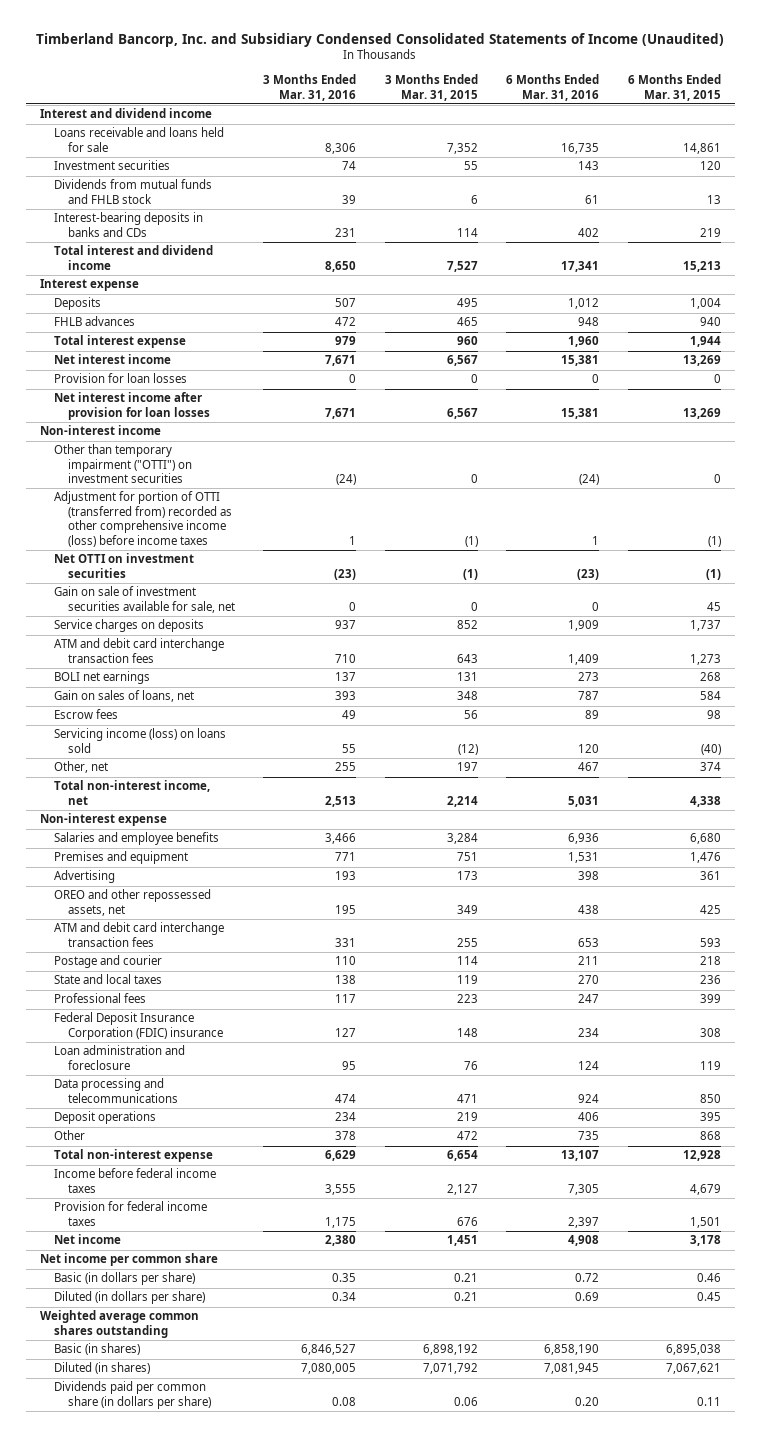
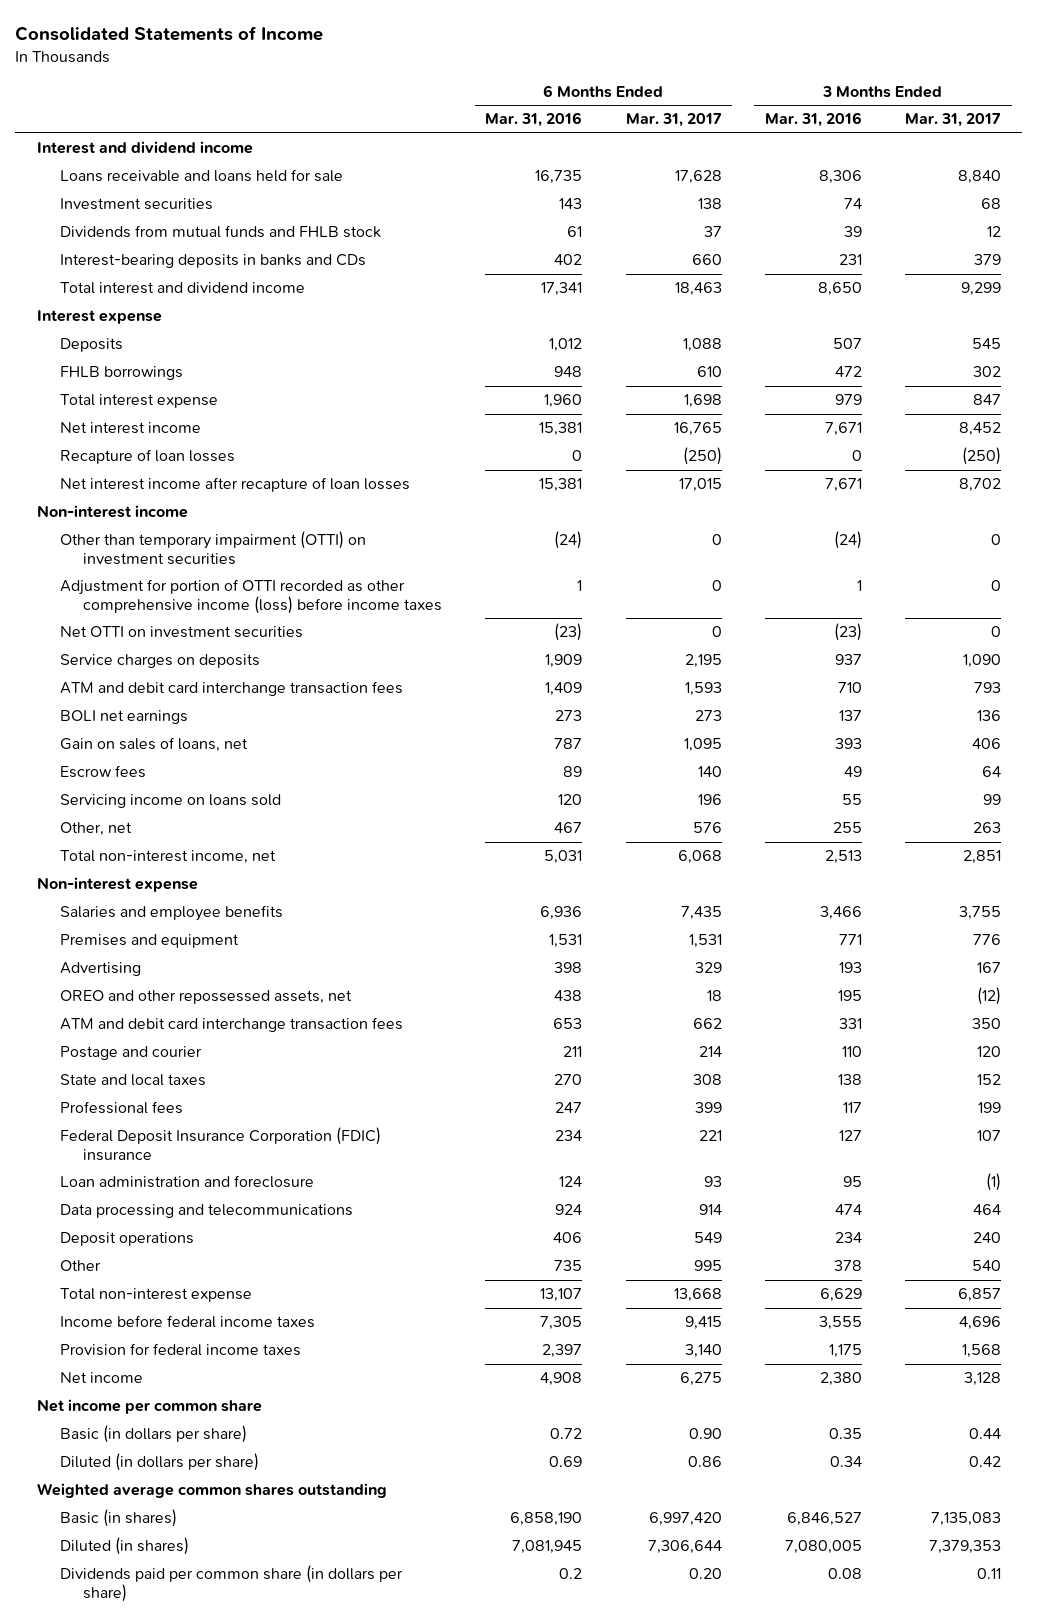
- Timberland Bancorp, Inc. and Subsidiary Condensed Consolidated Statements of Income (Unaudited)
+ Consolidated Statements of Income
- | 3 Months Ended Mar. 31, 2016 | 3 Months Ended Mar. 31, 2015 | 6 Months Ended Mar. 31, 2016 | 6 Months Ended Mar. 31, 2015
+ | 6 Months Ended Mar. 31, 2016 | 6 Months Ended Mar. 31, 2017 | 3 Months Ended Mar. 31, 2016 | 3 Months Ended Mar. 31, 2017
- FHLB advances | 472 | 465 | 948 | 940
+ FHLB borrowings | 948 | 610 | 472 | 302
- Provision for loan losses | 0 | 0 | 0 | 0
- Net interest income after provision for loan losses | 7,671 | 6,567 | 15,381 | 13,269
+ Recapture of loan losses | 0 | (250) | 0 | (250)
+ Net interest income after recapture of loan losses | 15,381 | 17,015 | 7,671 | 8,702
- Other than temporary impairment ("OTTI") on investment securities | (24) | 0 | (24) | 0
- Adjustment for portion of OTTI (transferred from) recorded as other comprehensive income (loss) before income taxes | 1 | (1) | 1 | (1)
+ Other than temporary impairment (OTTI) on investment securities | (24) | 0 | (24) | 0
+ Adjustment for portion of OTTI recorded as other comprehensive income (loss) before income taxes | 1 | 0 | 1 | 0
- Gain on sale of investment securities available for sale, net | 0 | 0 | 0 | 45
- Servicing income (loss) on loans sold | 55 | (12) | 120 | (40)
+ Servicing income on loans sold | 120 | 196 | 55 | 99
- Dividends paid per common share (in dollars per share) | 0.08 | 0.06 | 0.20 | 0.11
+ Dividends paid per common share (in dollars per share) | 0.2 | 0.20 | 0.08 | 0.11

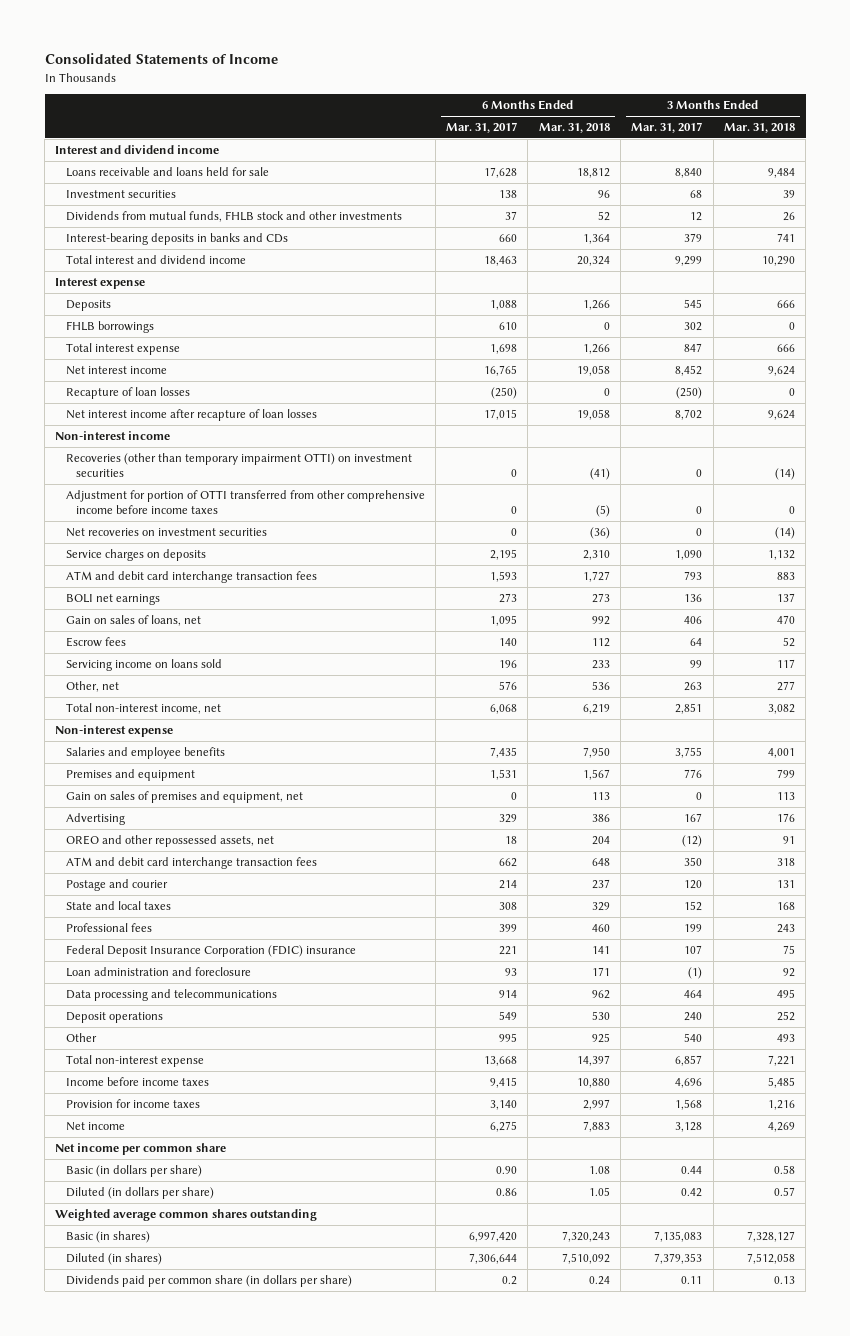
- | 6 Months Ended Mar. 31, 2016 | 6 Months Ended Mar. 31, 2017 | 3 Months Ended Mar. 31, 2016 | 3 Months Ended Mar. 31, 2017
+ | 6 Months Ended Mar. 31, 2017 | 6 Months Ended Mar. 31, 2018 | 3 Months Ended Mar. 31, 2017 | 3 Months Ended Mar. 31, 2018
- Dividends from mutual funds and FHLB stock | 61 | 37 | 39 | 12
+ Dividends from mutual funds, FHLB stock and other investments | 37 | 52 | 12 | 26
- Other than temporary impairment (OTTI) on investment securities | (24) | 0 | (24) | 0
- Adjustment for portion of OTTI recorded as other comprehensive income (loss) before income taxes | 1 | 0 | 1 | 0
- Net OTTI on investment securities | (23) | 0 | (23) | 0
+ Recoveries (other than temporary impairment OTTI) on investment securities | 0 | (41) | 0 | (14)
+ Adjustment for portion of OTTI transferred from other comprehensive income before income taxes | 0 | (5) | 0 | 0
+ Net recoveries on investment securities | 0 | (36) | 0 | (14)
+ Gain on sales of premises and equipment, net | 0 | 113 | 0 | 113
- Income before federal income taxes | 7,305 | 9,415 | 3,555 | 4,696
- Provision for federal income taxes | 2,397 | 3,140 | 1,175 | 1,568
+ Income before income taxes | 9,415 | 10,880 | 4,696 | 5,485
+ Provision for income taxes | 3,140 | 2,997 | 1,568 | 1,216
- Dividends paid per common share (in dollars per share) | 0.2 | 0.20 | 0.08 | 0.11
+ Dividends paid per common share (in dollars per share) | 0.2 | 0.24 | 0.11 | 0.13

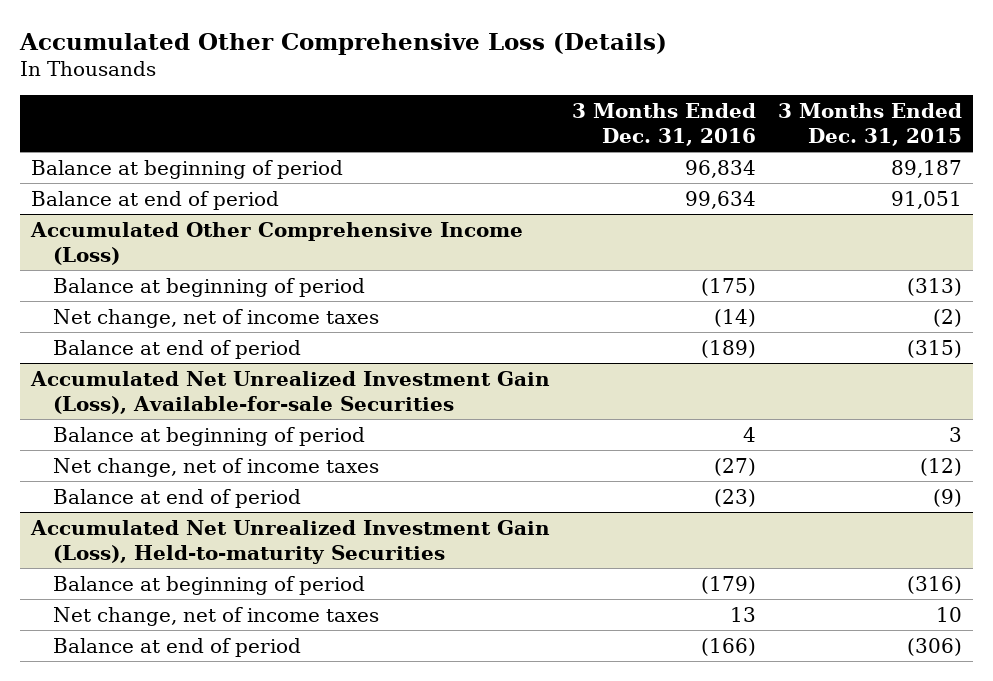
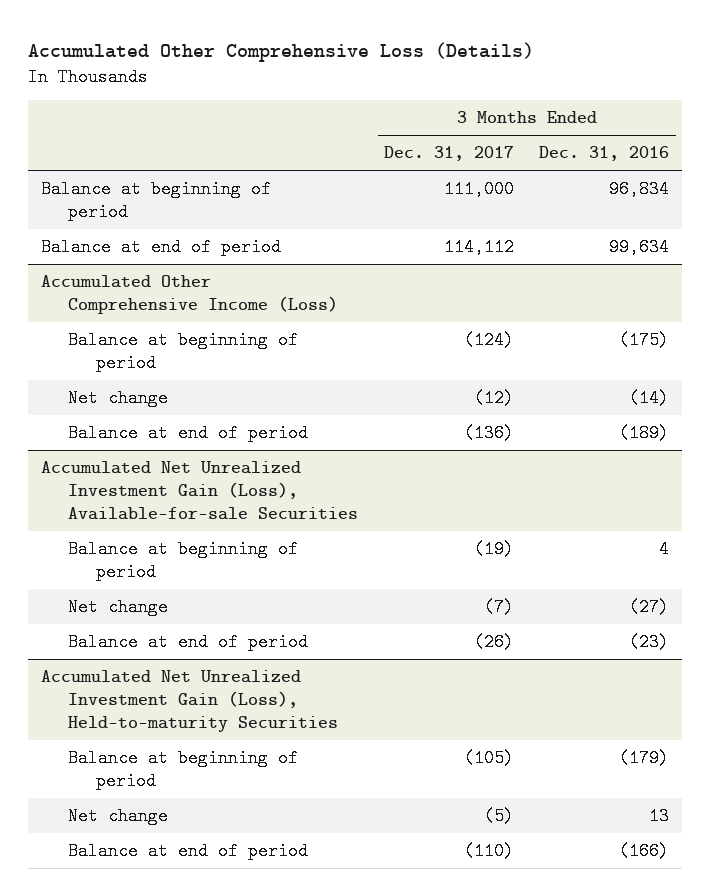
- | 3 Months Ended Dec. 31, 2016 | 3 Months Ended Dec. 31, 2015
+ | 3 Months Ended Dec. 31, 2017 | 3 Months Ended Dec. 31, 2016
@ Accumulated Other Comprehensive Income (Loss)
- Net change, net of income taxes | (14) | (2)
+ Net change | (12) | (14)
@ Accumulated Net Unrealized Investment Gain (Loss), Available-for-sale Securities
- Net change, net of income taxes | (27) | (12)
+ Net change | (7) | (27)
@ Accumulated Net Unrealized Investment Gain (Loss), Held-to-maturity Securities
- Net change, net of income taxes | 13 | 10
+ Net change | (5) | 13

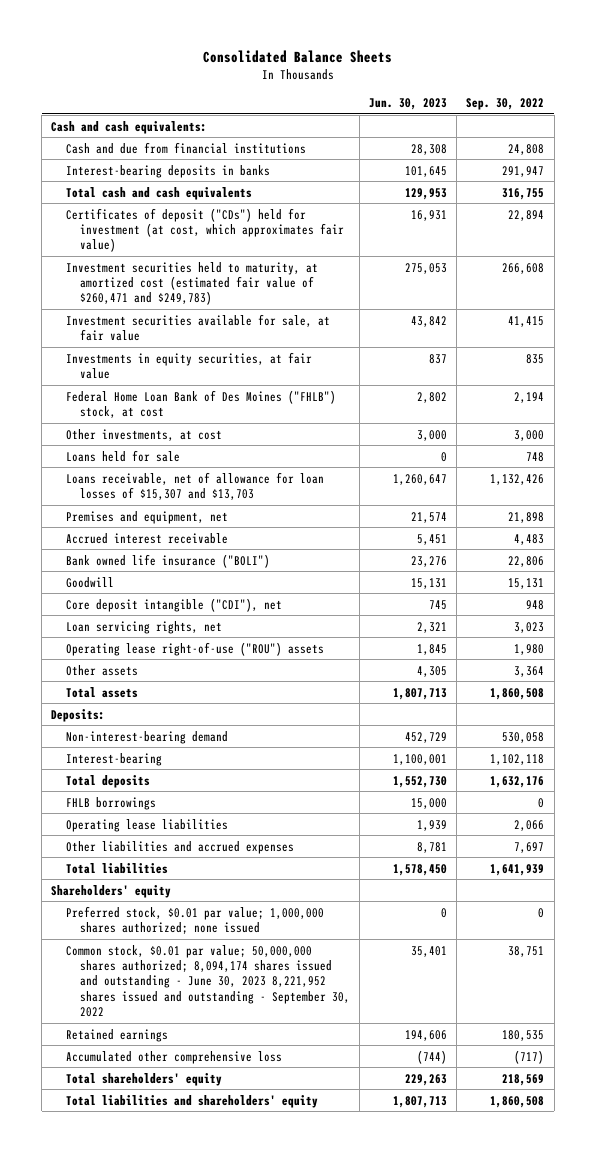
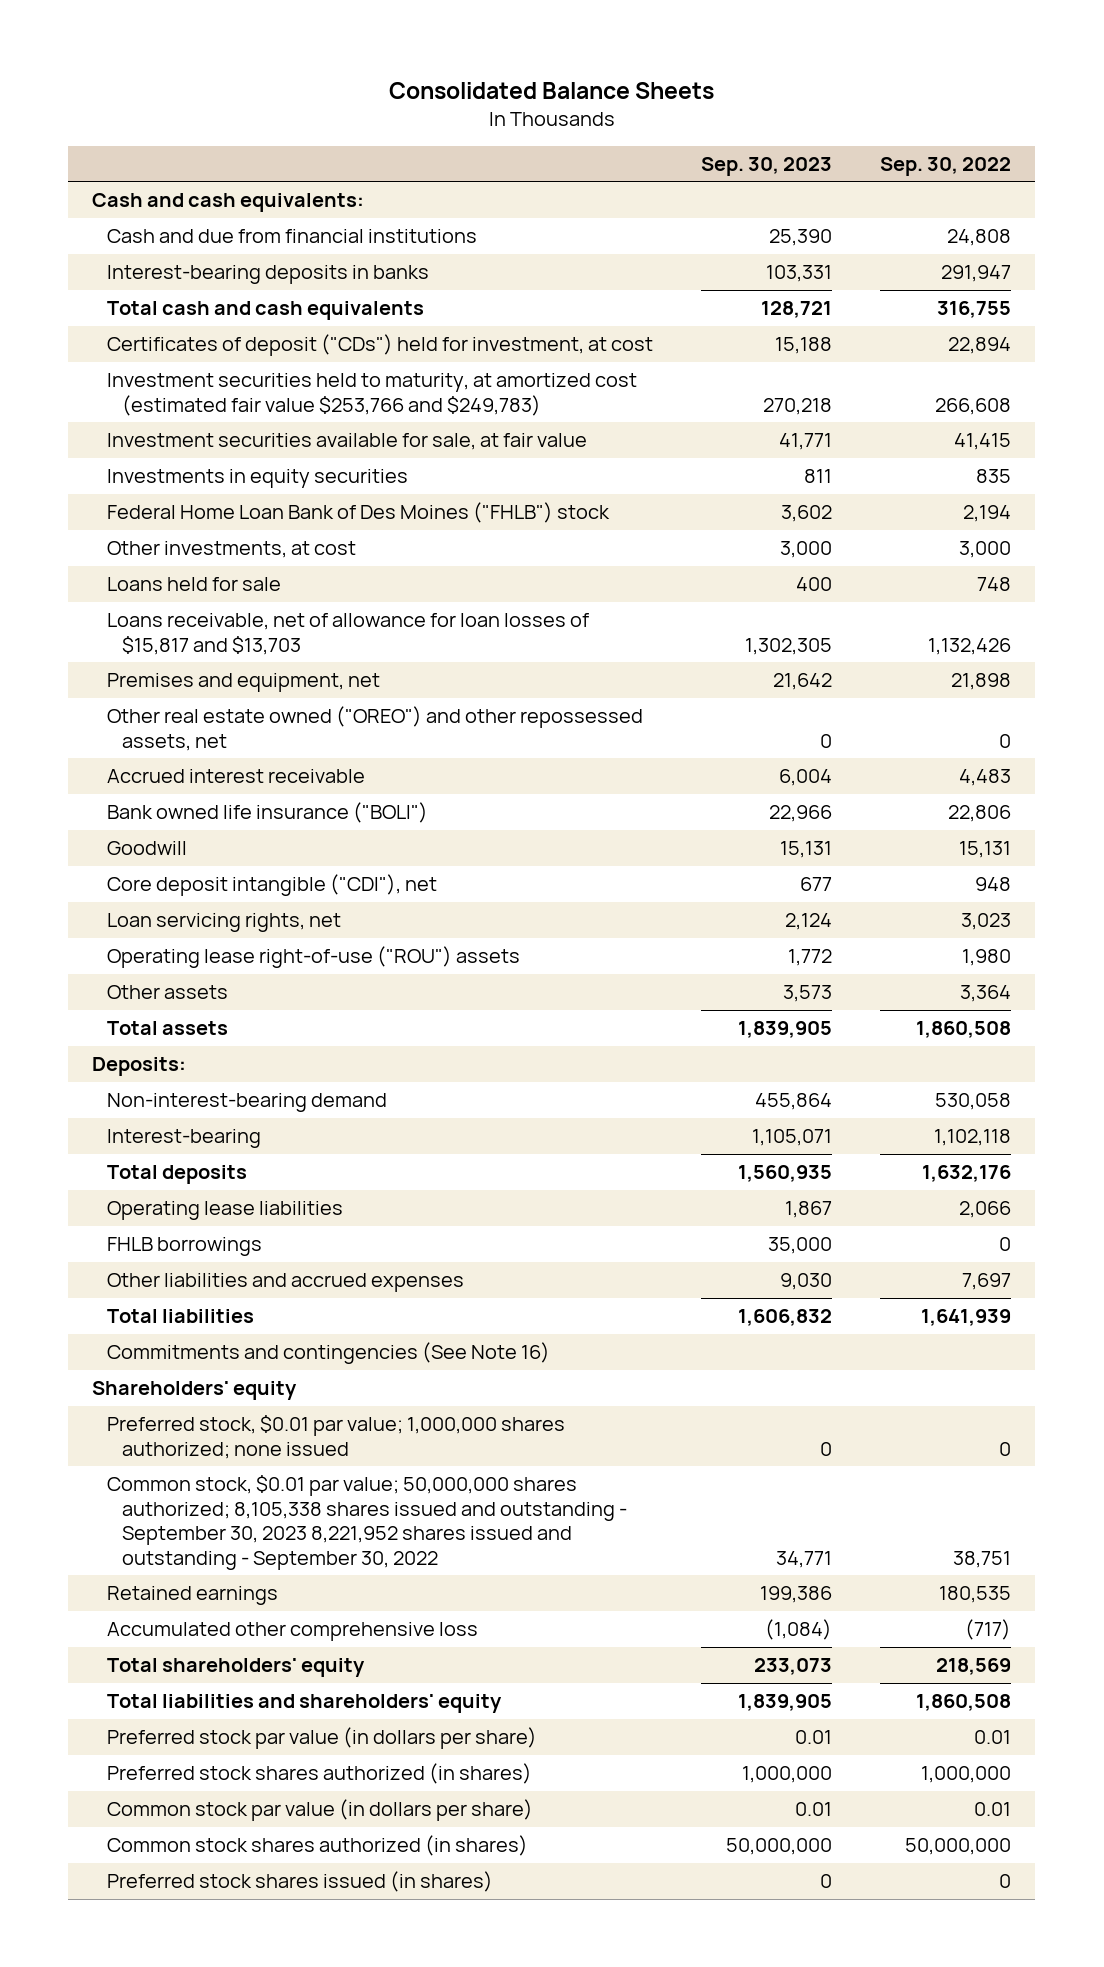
- | Jun. 30, 2023 | Sep. 30, 2022
+ | Sep. 30, 2023 | Sep. 30, 2022
- Certificates of deposit ("CDs") held for investment (at cost, which approximates fair value) | 16,931 | 22,894
- Investment securities held to maturity, at amortized cost (estimated fair value of $260,471 and $249,783) | 275,053 | 266,608
+ Certificates of deposit ("CDs") held for investment, at cost | 15,188 | 22,894
+ Investment securities held to maturity, at amortized cost (estimated fair value $253,766 and $249,783) | 270,218 | 266,608
- Investments in equity securities, at fair value | 837 | 835
- Federal Home Loan Bank of Des Moines ("FHLB") stock, at cost | 2,802 | 2,194
+ Investments in equity securities | 811 | 835
+ Federal Home Loan Bank of Des Moines ("FHLB") stock | 3,602 | 2,194
- Loans receivable, net of allowance for loan losses of $15,307 and $13,703 | 1,260,647 | 1,132,426
+ Loans receivable, net of allowance for loan losses of $15,817 and $13,703 | 1,302,305 | 1,132,426
+ Other real estate owned ("OREO") and other repossessed assets, net | 0 | 0
moved down: FHLB borrowings | 35,000 | 0
+ Commitments and contingencies (See Note 16)
- Common stock, $0.01 par value; 50,000,000 shares authorized; 8,094,174 shares issued and outstanding - June 30, 2023 8,221,952 shares issued and outstanding - September 30, 2022 | 35,401 | 38,751
+ Common stock, $0.01 par value; 50,000,000 shares authorized; 8,105,338 shares issued and outstanding - September 30, 2023 8,221,952 shares issued and outstanding - September 30, 2022 | 34,771 | 38,751
+ Preferred stock par value (in dollars per share) | 0.01 | 0.01
+ Preferred stock shares authorized (in shares) | 1,000,000 | 1,000,000
+ Common stock par value (in dollars per share) | 0.01 | 0.01
+ Common stock shares authorized (in shares) | 50,000,000 | 50,000,000
+ Preferred stock shares issued (in shares) | 0 | 0

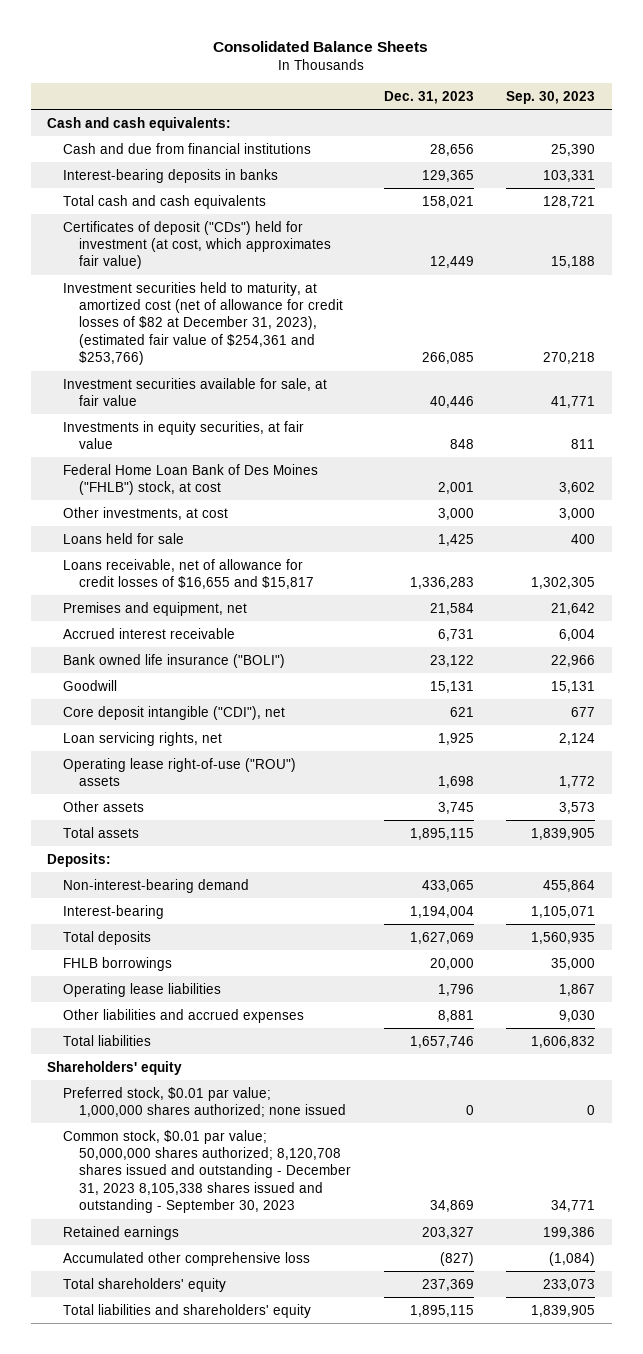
- | Sep. 30, 2023 | Sep. 30, 2022
+ | Dec. 31, 2023 | Sep. 30, 2023
- Certificates of deposit ("CDs") held for investment, at cost | 15,188 | 22,894
- Investment securities held to maturity, at amortized cost (estimated fair value $253,766 and $249,783) | 270,218 | 266,608
+ Certificates of deposit ("CDs") held for investment (at cost, which approximates fair value) | 12,449 | 15,188
+ Investment securities held to maturity, at amortized cost (net of allowance for credit losses of $82 at December 31, 2023), (estimated fair value of $254,361 and $253,766) | 266,085 | 270,218
- Investments in equity securities | 811 | 835
- Federal Home Loan Bank of Des Moines ("FHLB") stock | 3,602 | 2,194
+ Investments in equity securities, at fair value | 848 | 811
+ Federal Home Loan Bank of Des Moines ("FHLB") stock, at cost | 2,001 | 3,602
- Loans receivable, net of allowance for loan losses of $15,817 and $13,703 | 1,302,305 | 1,132,426
+ Loans receivable, net of allowance for credit losses of $16,655 and $15,817 | 1,336,283 | 1,302,305
- Other real estate owned ("OREO") and other repossessed assets, net | 0 | 0
moved down: Operating lease liabilities | 1,796 | 1,867
- Commitments and contingencies (See Note 16)
- Common stock, $0.01 par value; 50,000,000 shares authorized; 8,105,338 shares issued and outstanding - September 30, 2023 8,221,952 shares issued and outstanding - September 30, 2022 | 34,771 | 38,751
+ Common stock, $0.01 par value; 50,000,000 shares authorized; 8,120,708 shares issued and outstanding - December 31, 2023 8,105,338 shares issued and outstanding - September 30, 2023 | 34,869 | 34,771
- Preferred stock par value (in dollars per share) | 0.01 | 0.01
- Preferred stock shares authorized (in shares) | 1,000,000 | 1,000,000
- Common stock par value (in dollars per share) | 0.01 | 0.01
- Common stock shares authorized (in shares) | 50,000,000 | 50,000,000
- Preferred stock shares issued (in shares) | 0 | 0

